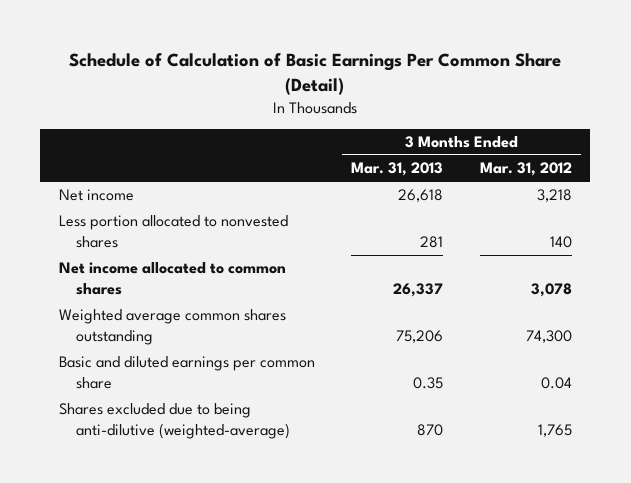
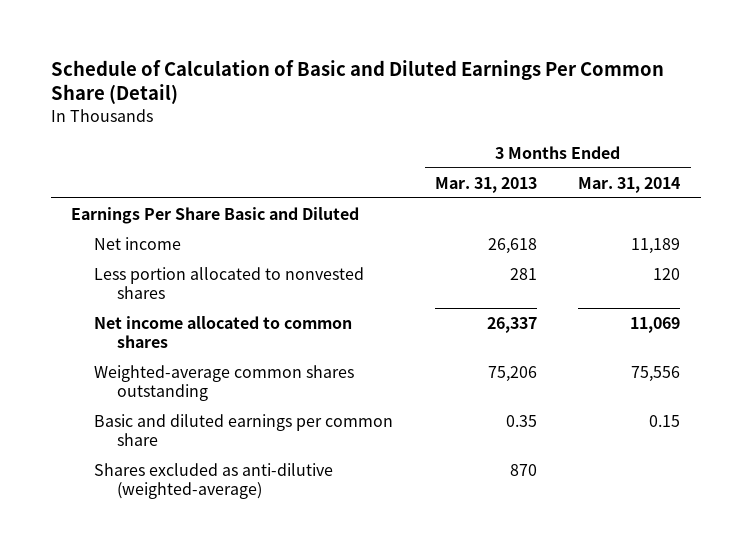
- Schedule of Calculation of Basic Earnings Per Common Share (Detail)
+ Schedule of Calculation of Basic and Diluted Earnings Per Common Share (Detail)
- | 3 Months Ended Mar. 31, 2013 | 3 Months Ended Mar. 31, 2012
+ | 3 Months Ended Mar. 31, 2013 | 3 Months Ended Mar. 31, 2014
+ Earnings Per Share Basic and Diluted
- Weighted average common shares outstanding | 75,206 | 74,300
+ Weighted-average common shares outstanding | 75,206 | 75,556
- Shares excluded due to being anti-dilutive (weighted-average) | 870 | 1,765
+ Shares excluded as anti-dilutive (weighted-average) | 870 |

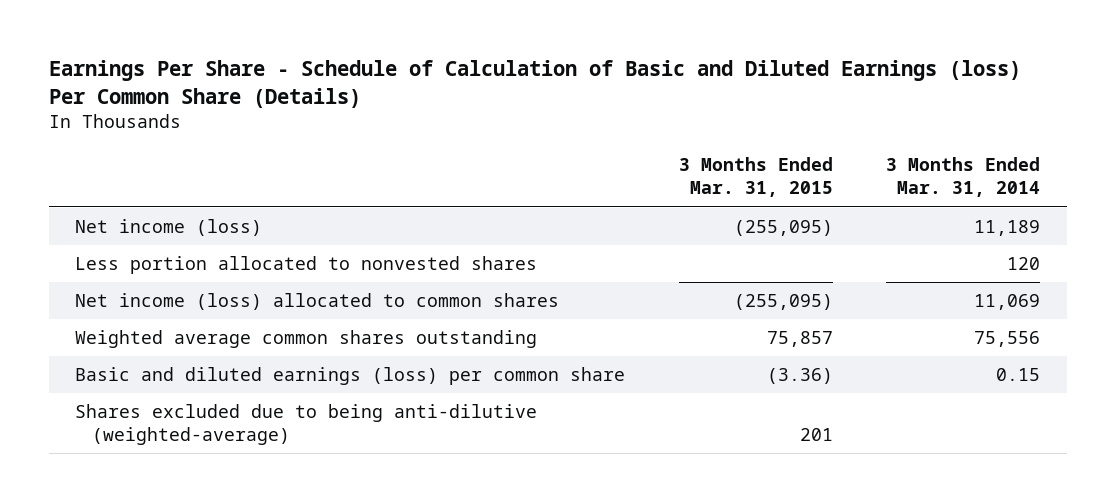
- Schedule of Calculation of Basic and Diluted Earnings Per Common Share (Detail)
+ Earnings Per Share - Schedule of Calculation of Basic and Diluted Earnings (loss) Per Common Share (Details)
- | 3 Months Ended Mar. 31, 2013 | 3 Months Ended Mar. 31, 2014
+ | 3 Months Ended Mar. 31, 2015 | 3 Months Ended Mar. 31, 2014
- Earnings Per Share Basic and Diluted
- Net income | 26,618 | 11,189
+ Net income (loss) | (255,095) | 11,189
- Net income allocated to common shares | 26,337 | 11,069
- Weighted-average common shares outstanding | 75,206 | 75,556
- Basic and diluted earnings per common share | 0.35 | 0.15
- Shares excluded as anti-dilutive (weighted-average) | 870 |
+ Net income (loss) allocated to common shares | (255,095) | 11,069
+ Weighted average common shares outstanding | 75,857 | 75,556
+ Basic and diluted earnings (loss) per common share | (3.36) | 0.15
+ Shares excluded due to being anti-dilutive (weighted-average) | 201 |

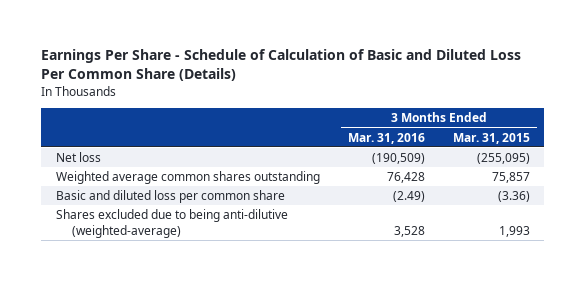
- Earnings Per Share - Schedule of Calculation of Basic and Diluted Earnings (loss) Per Common Share (Details)
+ Earnings Per Share - Schedule of Calculation of Basic and Diluted Loss Per Common Share (Details)
- | 3 Months Ended Mar. 31, 2015 | 3 Months Ended Mar. 31, 2014
+ | 3 Months Ended Mar. 31, 2016 | 3 Months Ended Mar. 31, 2015
- Net income (loss) | (255,095) | 11,189
- Less portion allocated to nonvested shares | | 120
- Net income (loss) allocated to common shares | (255,095) | 11,069
+ Net loss | (190,509) | (255,095)
- Basic and diluted earnings (loss) per common share | (3.36) | 0.15
- Shares excluded due to being anti-dilutive (weighted-average) | 201 |
+ Basic and diluted loss per common share | (2.49) | (3.36)
+ Shares excluded due to being anti-dilutive (weighted-average) | 3,528 | 1,993

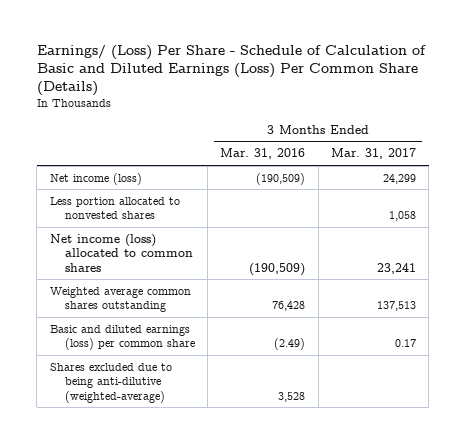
- Earnings Per Share - Schedule of Calculation of Basic and Diluted Loss Per Common Share (Details)
+ Earnings/ (Loss) Per Share - Schedule of Calculation of Basic and Diluted Earnings (Loss) Per Common Share (Details)
- | 3 Months Ended Mar. 31, 2016 | 3 Months Ended Mar. 31, 2015
+ | 3 Months Ended Mar. 31, 2016 | 3 Months Ended Mar. 31, 2017
- Net loss | (190,509) | (255,095)
+ Net income (loss) | (190,509) | 24,299
+ Less portion allocated to nonvested shares | | 1,058
+ Net income (loss) allocated to common shares | (190,509) | 23,241
- Basic and diluted loss per common share | (2.49) | (3.36)
+ Basic and diluted earnings (loss) per common share | (2.49) | 0.17

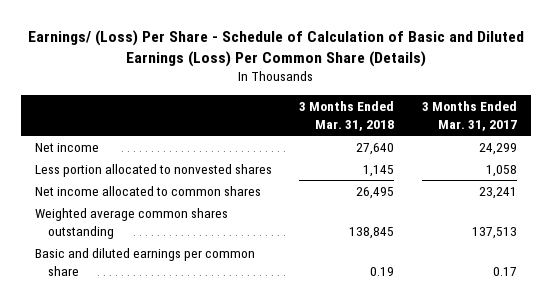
- | 3 Months Ended Mar. 31, 2016 | 3 Months Ended Mar. 31, 2017
+ | 3 Months Ended Mar. 31, 2018 | 3 Months Ended Mar. 31, 2017
- Net income (loss) | (190,509) | 24,299
+ Net income | 27,640 | 24,299
- Net income (loss) allocated to common shares | (190,509) | 23,241
+ Net income allocated to common shares | 26,495 | 23,241
- Basic and diluted earnings (loss) per common share | (2.49) | 0.17
- Shares excluded due to being anti-dilutive (weighted-average) | 3,528 |
+ Basic and diluted earnings per common share | 0.19 | 0.17

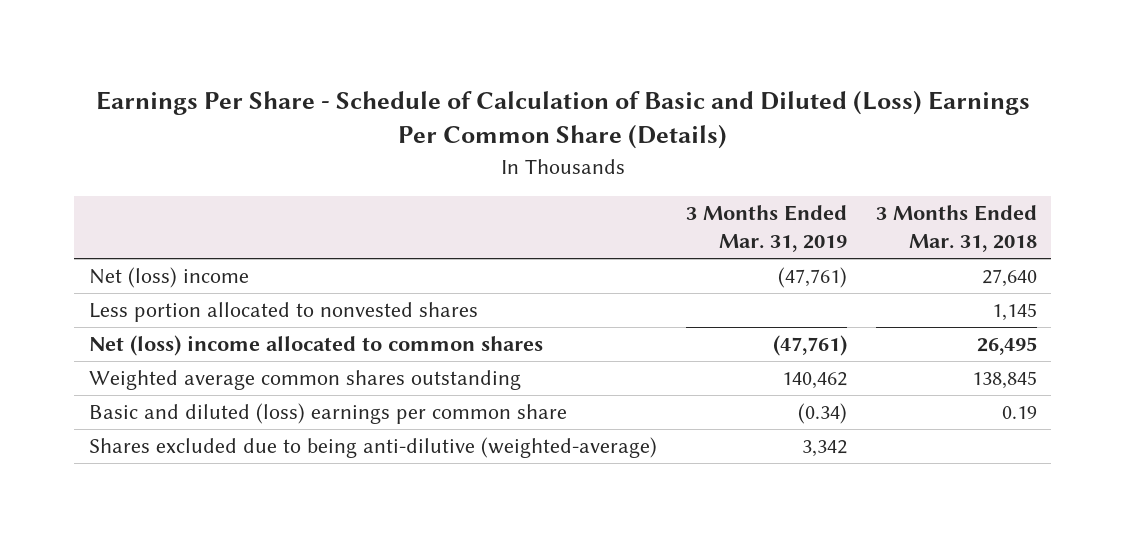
- Earnings/ (Loss) Per Share - Schedule of Calculation of Basic and Diluted Earnings (Loss) Per Common Share (Details)
+ Earnings Per Share - Schedule of Calculation of Basic and Diluted (Loss) Earnings Per Common Share (Details)
- | 3 Months Ended Mar. 31, 2018 | 3 Months Ended Mar. 31, 2017
+ | 3 Months Ended Mar. 31, 2019 | 3 Months Ended Mar. 31, 2018
- Net income | 27,640 | 24,299
+ Net (loss) income | (47,761) | 27,640
- Net income allocated to common shares | 26,495 | 23,241
+ Net (loss) income allocated to common shares | (47,761) | 26,495
- Basic and diluted earnings per common share | 0.19 | 0.17
+ Basic and diluted (loss) earnings per common share | (0.34) | 0.19
+ Shares excluded due to being anti-dilutive (weighted-average) | 3,342 |

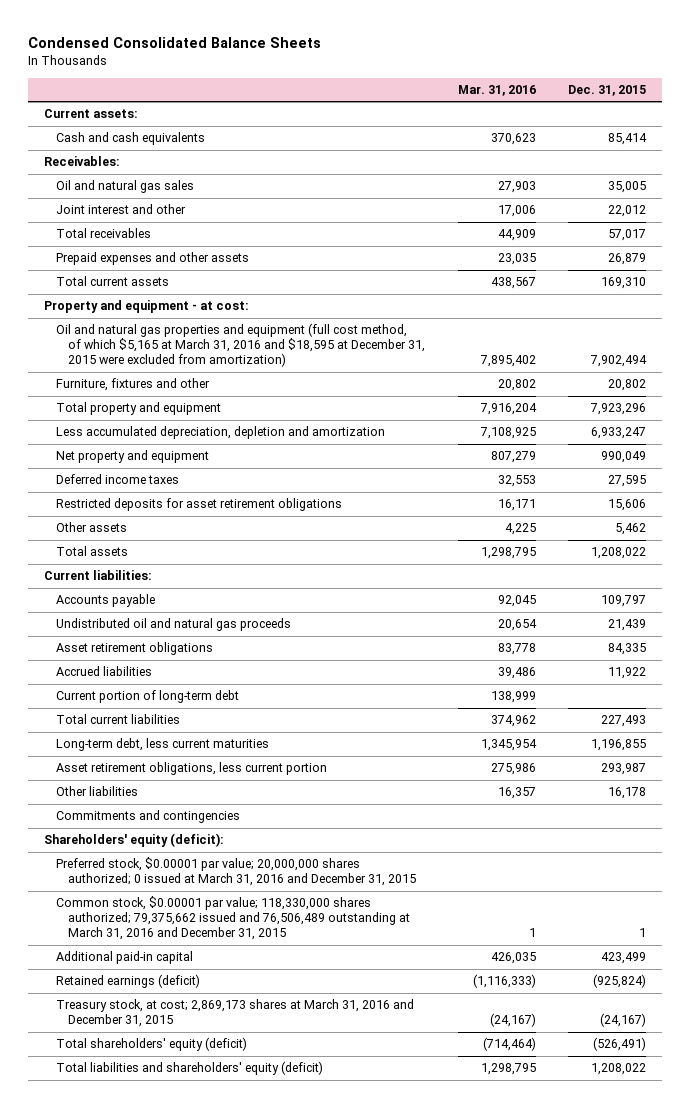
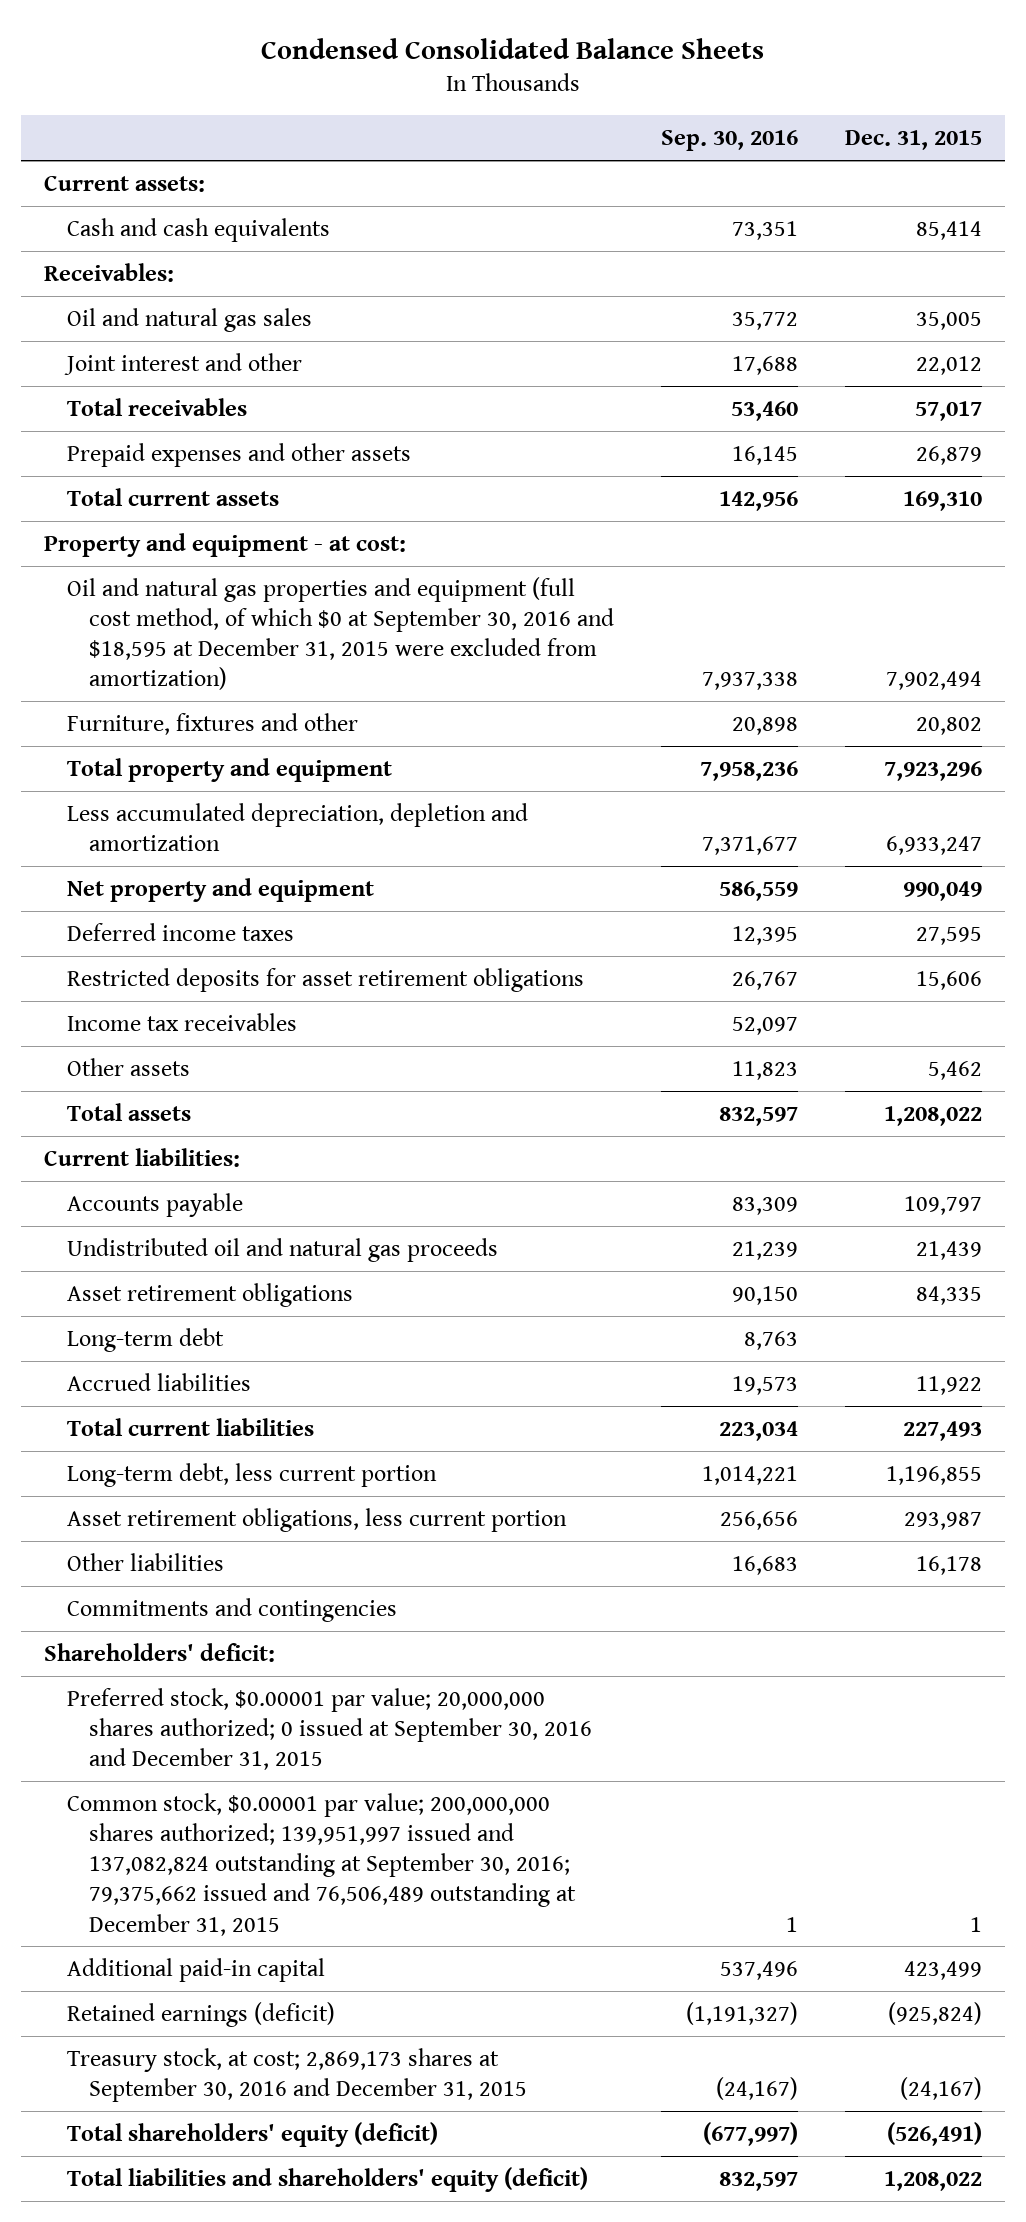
- | Mar. 31, 2016 | Dec. 31, 2015
+ | Sep. 30, 2016 | Dec. 31, 2015
- Oil and natural gas properties and equipment (full cost method, of which $5,165 at March 31, 2016 and $18,595 at December 31, 2015 were excluded from amortization) | 7,895,402 | 7,902,494
+ Oil and natural gas properties and equipment (full cost method, of which $0 at September 30, 2016 and $18,595 at December 31, 2015 were excluded from amortization) | 7,937,338 | 7,902,494
+ Income tax receivables | 52,097 |
+ Long-term debt | 8,763 |
- Current portion of long-term debt | 138,999 |
- Long-term debt, less current maturities | 1,345,954 | 1,196,855
+ Long-term debt, less current portion | 1,014,221 | 1,196,855
- Shareholders' equity (deficit):
- Preferred stock, $0.00001 par value; 20,000,000 shares authorized; 0 issued at March 31, 2016 and December 31, 2015
- Common stock, $0.00001 par value; 118,330,000 shares authorized; 79,375,662 issued and 76,506,489 outstanding at March 31, 2016 and December 31, 2015 | 1 | 1
+ Shareholders' deficit:
+ Preferred stock, $0.00001 par value; 20,000,000 shares authorized; 0 issued at September 30, 2016 and December 31, 2015
+ Common stock, $0.00001 par value; 200,000,000 shares authorized; 139,951,997 issued and 137,082,824 outstanding at September 30, 2016; 79,375,662 issued and 76,506,489 outstanding at December 31, 2015 | 1 | 1
- Treasury stock, at cost; 2,869,173 shares at March 31, 2016 and December 31, 2015 | (24,167) | (24,167)
+ Treasury stock, at cost; 2,869,173 shares at September 30, 2016 and December 31, 2015 | (24,167) | (24,167)

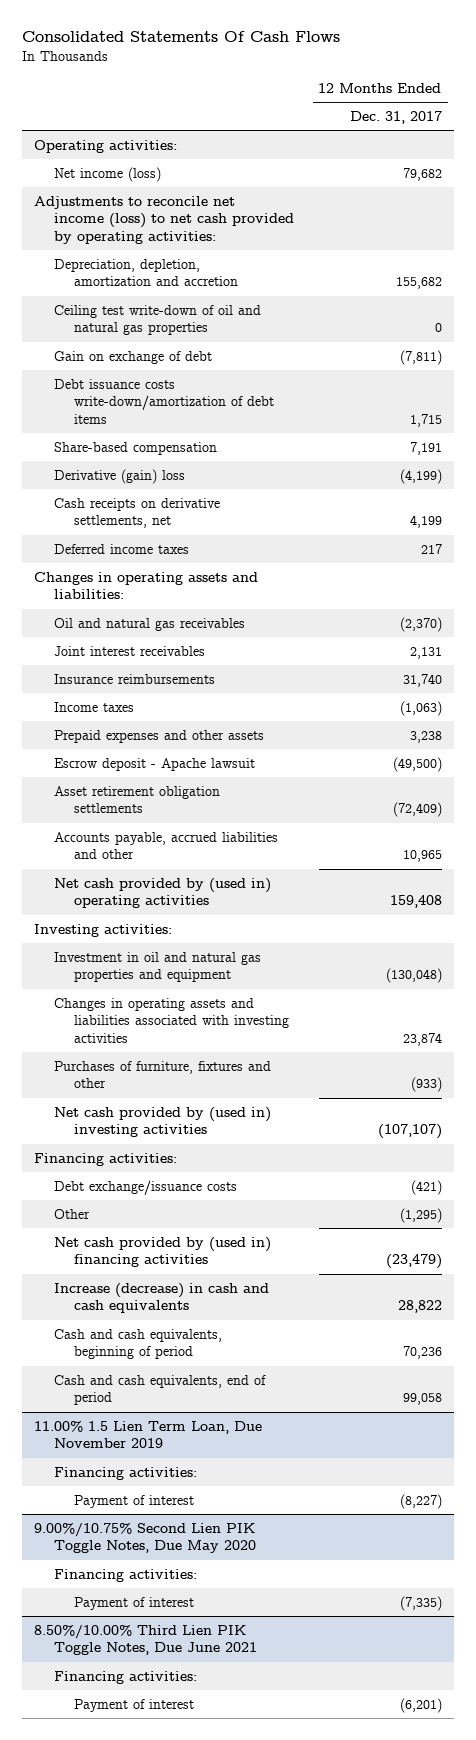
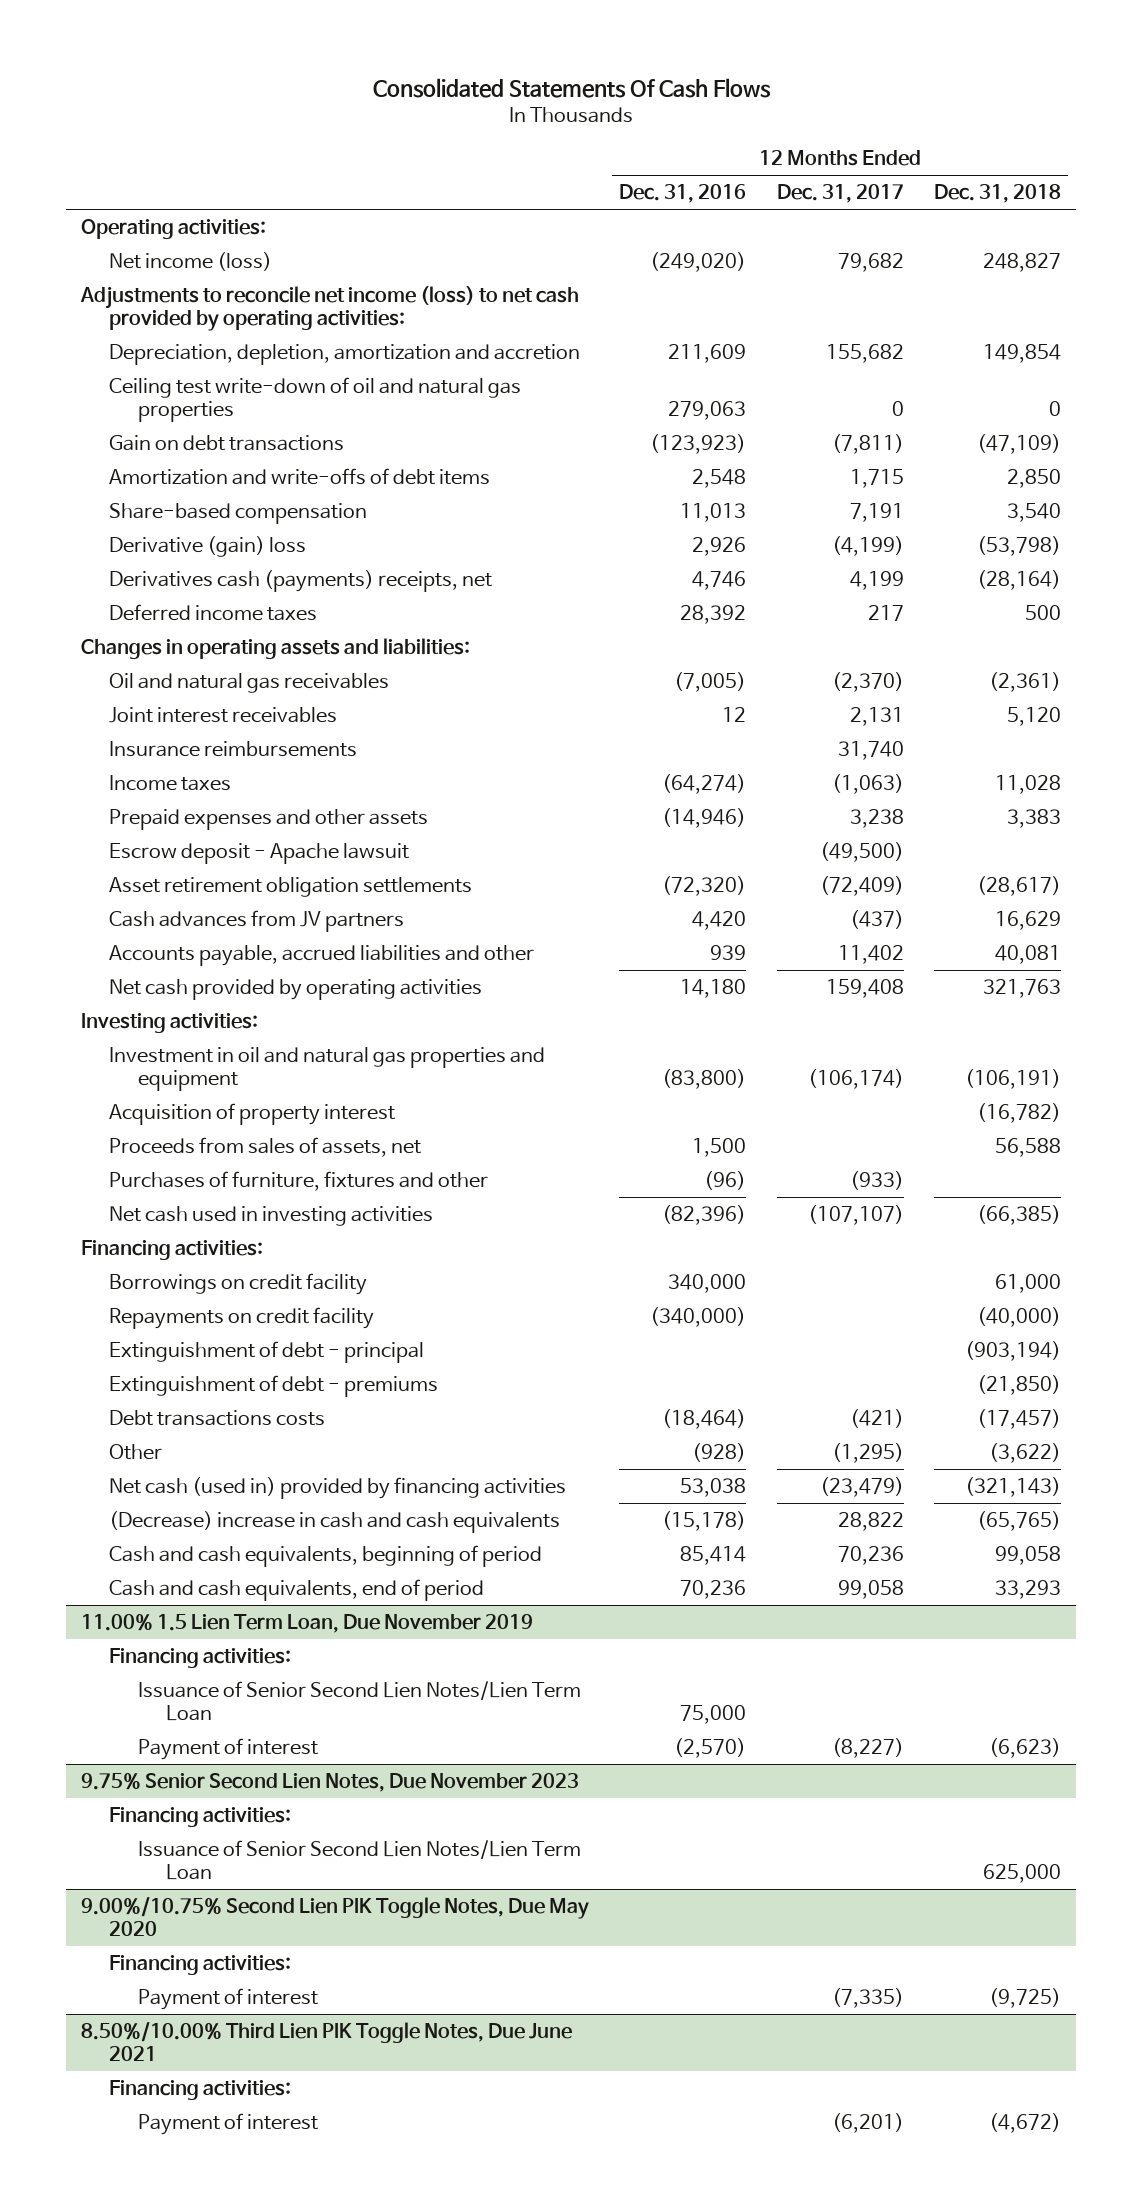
- | 12 Months Ended Dec. 31, 2017
+ | 12 Months Ended Dec. 31, 2016 | 12 Months Ended Dec. 31, 2017 | 12 Months Ended Dec. 31, 2018
- Gain on exchange of debt | (7,811)
- Debt issuance costs write-down/amortization of debt items | 1,715
+ Gain on debt transactions | (123,923) | (7,811) | (47,109)
+ Amortization and write-offs of debt items | 2,548 | 1,715 | 2,850
- Cash receipts on derivative settlements, net | 4,199
+ Derivatives cash (payments) receipts, net | 4,746 | 4,199 | (28,164)
- Accounts payable, accrued liabilities and other | 10,965
- Net cash provided by (used in) operating activities | 159,408
+ Cash advances from JV partners | 4,420 | (437) | 16,629
+ Accounts payable, accrued liabilities and other | 939 | 11,402 | 40,081
+ Net cash provided by operating activities | 14,180 | 159,408 | 321,763
- Investment in oil and natural gas properties and equipment | (130,048)
- Changes in operating assets and liabilities associated with investing activities | 23,874
+ Investment in oil and natural gas properties and equipment | (83,800) | (106,174) | (106,191)
+ Acquisition of property interest | | | (16,782)
+ Proceeds from sales of assets, net | 1,500 | | 56,588
- Net cash provided by (used in) investing activities | (107,107)
+ Net cash used in investing activities | (82,396) | (107,107) | (66,385)
- Debt exchange/issuance costs | (421)
+ Borrowings on credit facility | 340,000 | | 61,000
+ Repayments on credit facility | (340,000) | | (40,000)
+ Extinguishment of debt - principal | | | (903,194)
+ Extinguishment of debt - premiums | | | (21,850)
+ Debt transactions costs | (18,464) | (421) | (17,457)
- Net cash provided by (used in) financing activities | (23,479)
- Increase (decrease) in cash and cash equivalents | 28,822
+ Net cash (used in) provided by financing activities | 53,038 | (23,479) | (321,143)
+ (Decrease) increase in cash and cash equivalents | (15,178) | 28,822 | (65,765)
@ 11.00% 1.5 Lien Term Loan, Due November 2019
+ Issuance of Senior Second Lien Notes/Lien Term Loan | 75,000 | |
+ 9.75% Senior Second Lien Notes, Due November 2023
+ Financing activities:
+ Issuance of Senior Second Lien Notes/Lien Term Loan | | | 625,000

